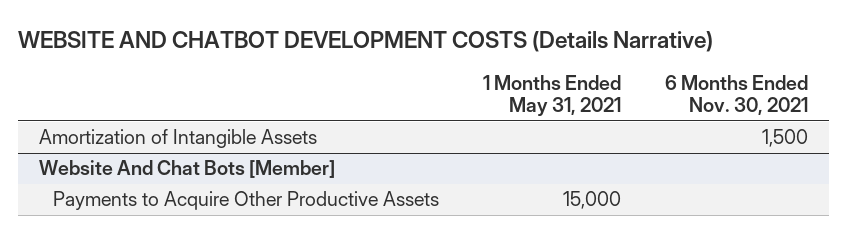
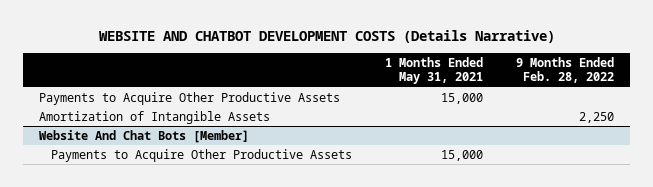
- | 1 Months Ended May 31, 2021 | 6 Months Ended Nov. 30, 2021
+ | 1 Months Ended May 31, 2021 | 9 Months Ended Feb. 28, 2022
+ Payments to Acquire Other Productive Assets | 15,000 |

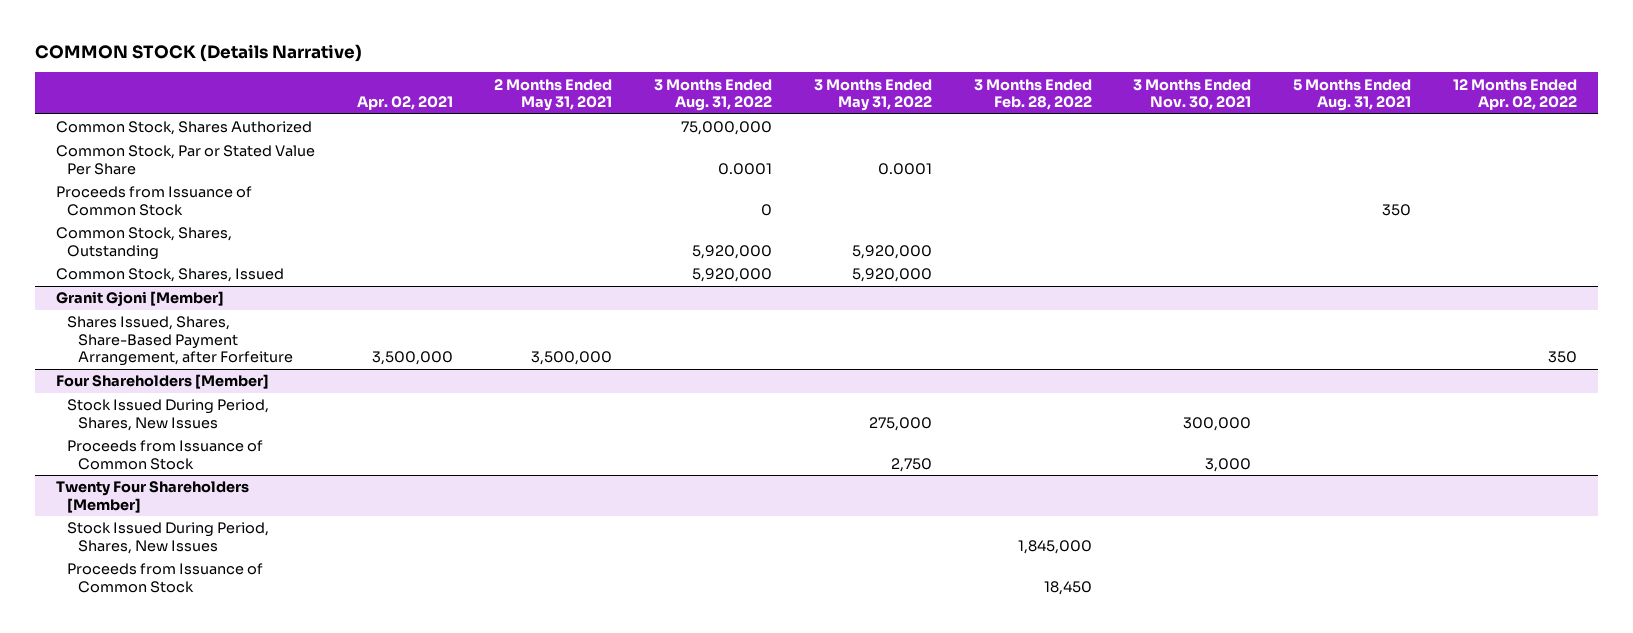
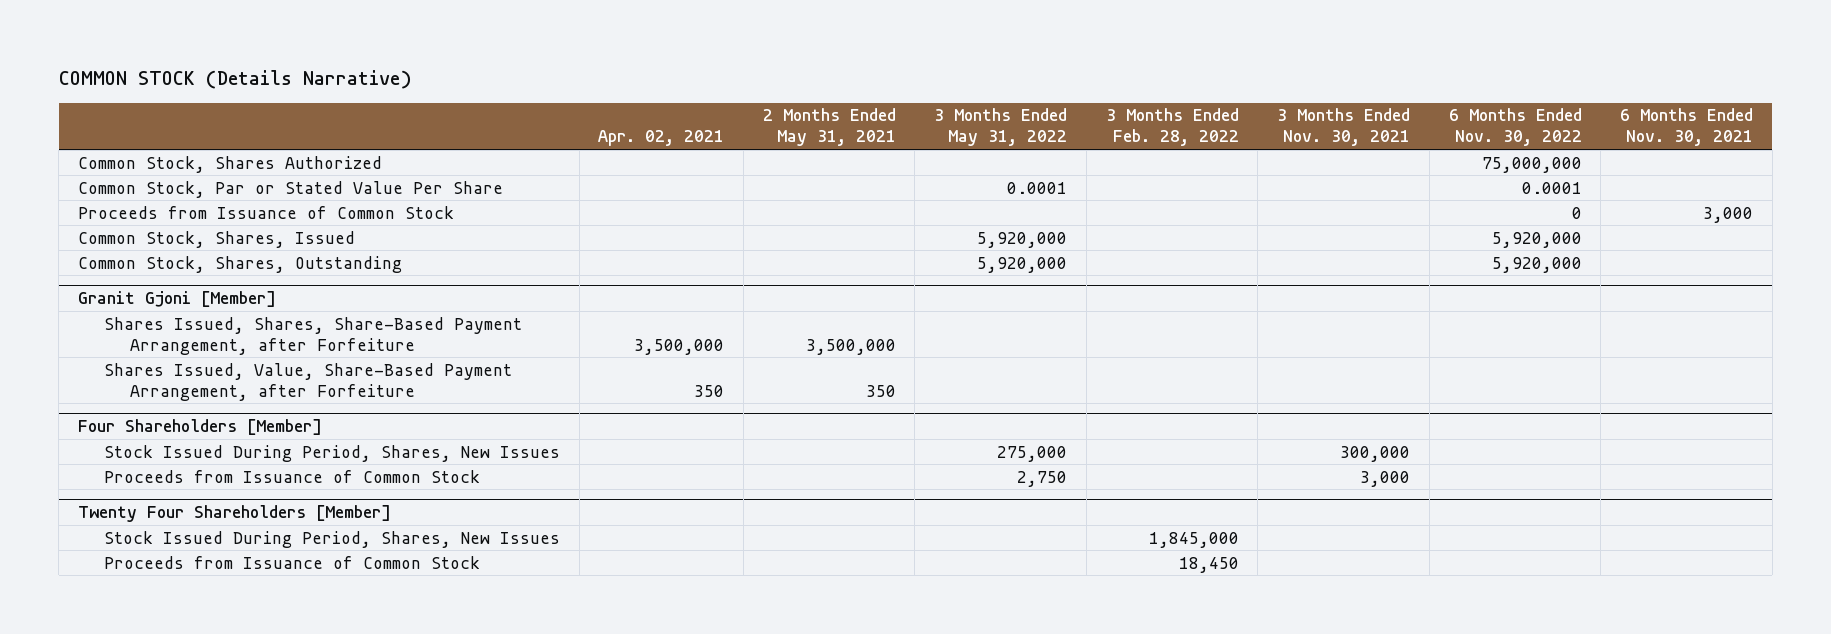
- | Apr. 02, 2021 | 2 Months Ended May 31, 2021 | 3 Months Ended Aug. 31, 2022 | 3 Months Ended May 31, 2022 | 3 Months Ended Feb. 28, 2022 | 3 Months Ended Nov. 30, 2021 | 5 Months Ended Aug. 31, 2021 | 12 Months Ended Apr. 02, 2022
+ | Apr. 02, 2021 | 2 Months Ended May 31, 2021 | 3 Months Ended May 31, 2022 | 3 Months Ended Feb. 28, 2022 | 3 Months Ended Nov. 30, 2021 | 6 Months Ended Nov. 30, 2022 | 6 Months Ended Nov. 30, 2021
moved down: Common Stock, Shares, Outstanding | | | 5,920,000 | | | 5,920,000 |
@ Granit Gjoni [Member]
+ Shares Issued, Value, Share-Based Payment Arrangement, after Forfeiture | 350 | 350 | | | | |

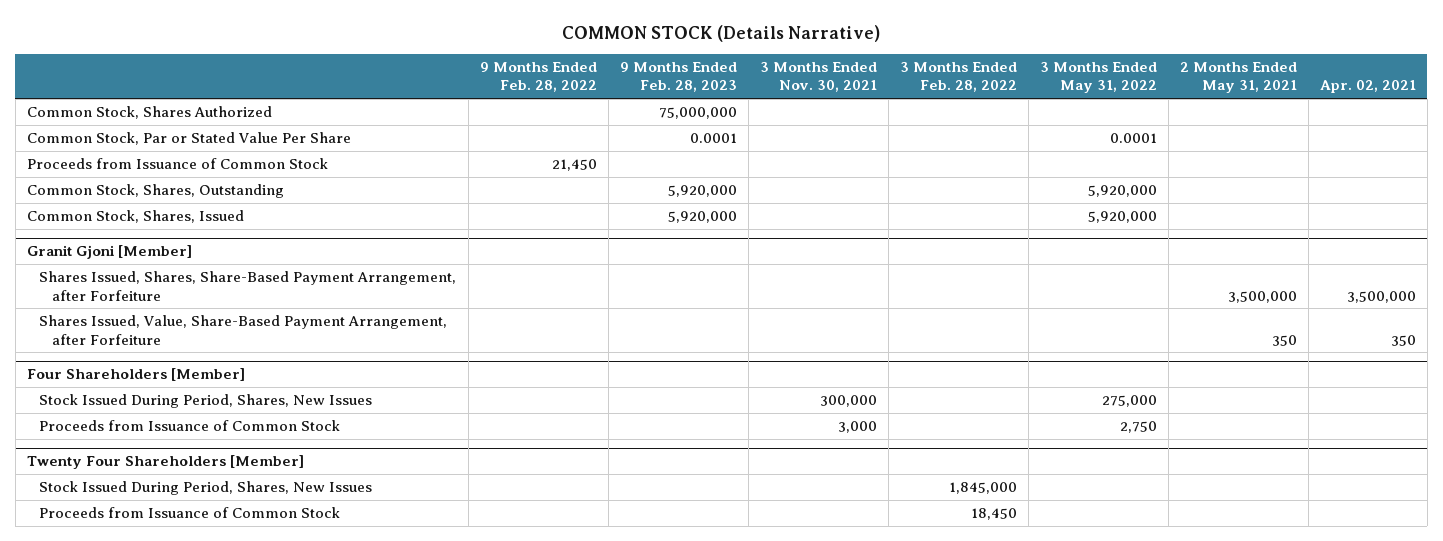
- | Apr. 02, 2021 | 2 Months Ended May 31, 2021 | 3 Months Ended May 31, 2022 | 3 Months Ended Feb. 28, 2022 | 3 Months Ended Nov. 30, 2021 | 6 Months Ended Nov. 30, 2022 | 6 Months Ended Nov. 30, 2021
+ | 9 Months Ended Feb. 28, 2022 | 9 Months Ended Feb. 28, 2023 | 3 Months Ended Nov. 30, 2021 | 3 Months Ended Feb. 28, 2022 | 3 Months Ended May 31, 2022 | 2 Months Ended May 31, 2021 | Apr. 02, 2021
moved down: Common Stock, Shares, Issued | | 5,920,000 | | | 5,920,000 | |

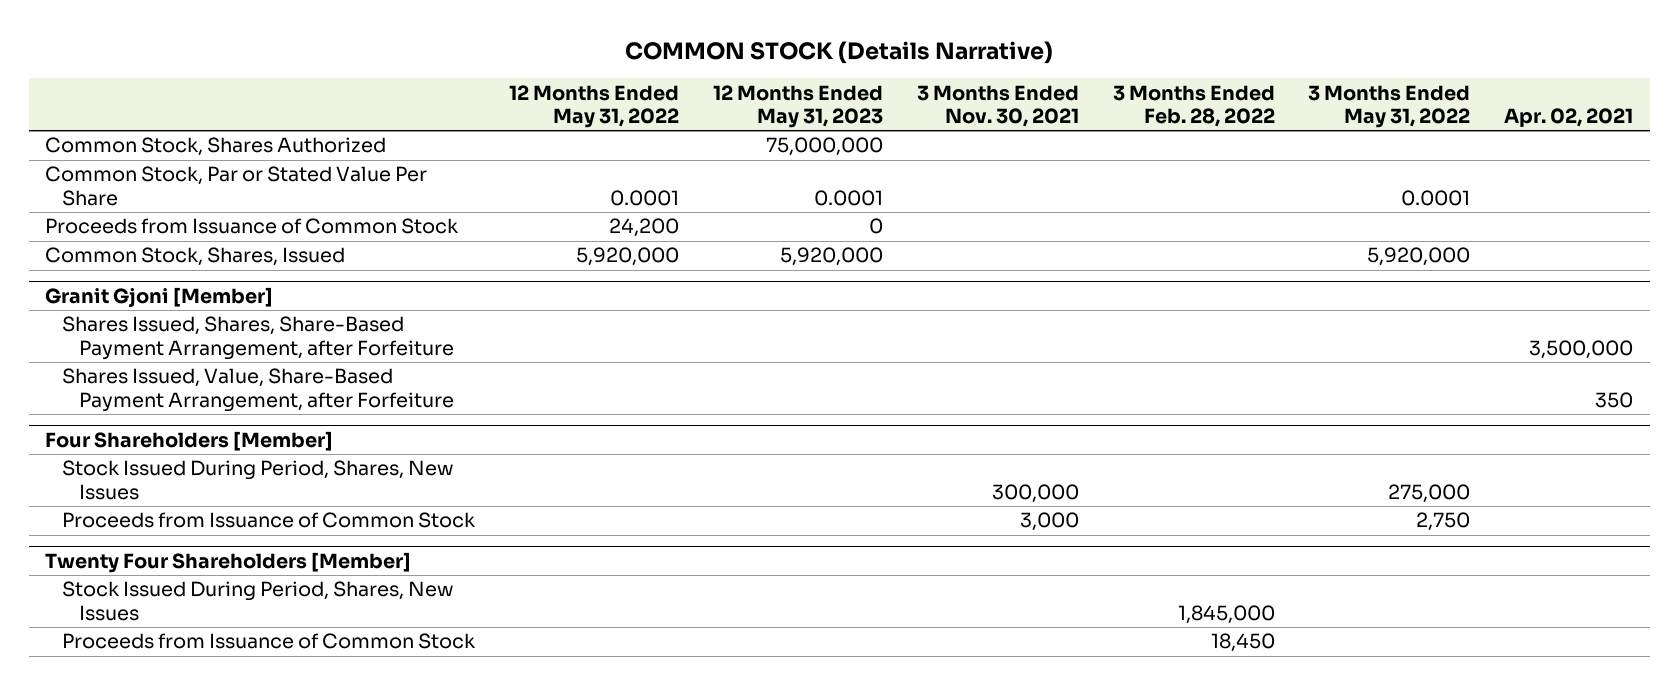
- | 9 Months Ended Feb. 28, 2022 | 9 Months Ended Feb. 28, 2023 | 3 Months Ended Nov. 30, 2021 | 3 Months Ended Feb. 28, 2022 | 3 Months Ended May 31, 2022 | 2 Months Ended May 31, 2021 | Apr. 02, 2021
+ | 12 Months Ended May 31, 2022 | 12 Months Ended May 31, 2023 | 3 Months Ended Nov. 30, 2021 | 3 Months Ended Feb. 28, 2022 | 3 Months Ended May 31, 2022 | Apr. 02, 2021
- Common Stock, Shares, Outstanding | | 5,920,000 | | | 5,920,000 | |

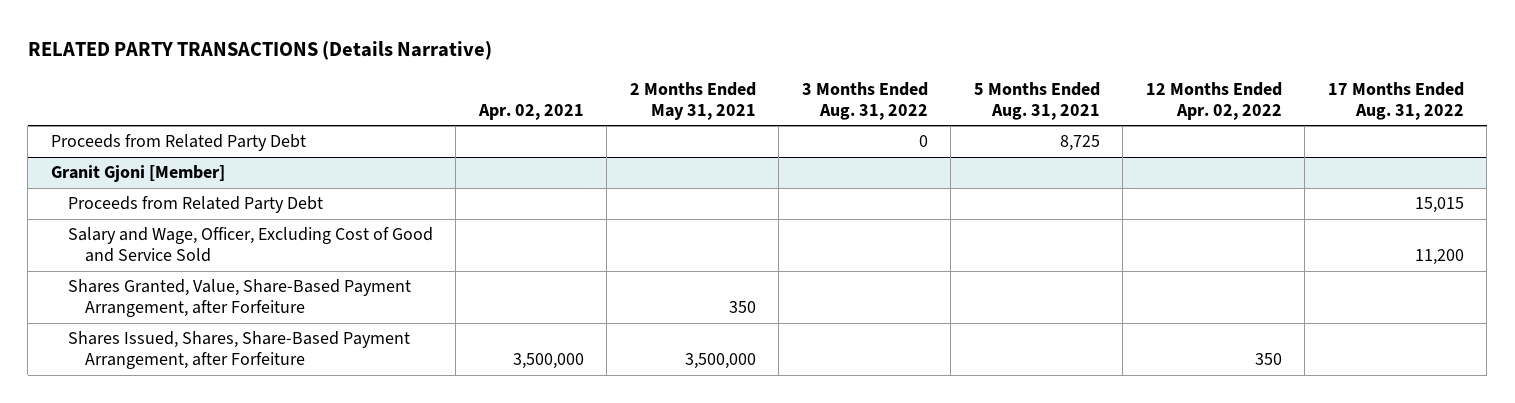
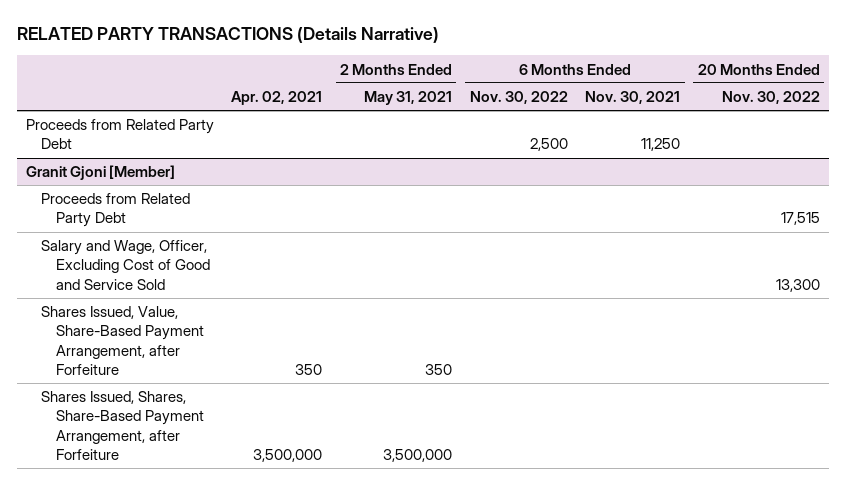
- | Apr. 02, 2021 | 2 Months Ended May 31, 2021 | 3 Months Ended Aug. 31, 2022 | 5 Months Ended Aug. 31, 2021 | 12 Months Ended Apr. 02, 2022 | 17 Months Ended Aug. 31, 2022
+ | Apr. 02, 2021 | 2 Months Ended May 31, 2021 | 6 Months Ended Nov. 30, 2022 | 6 Months Ended Nov. 30, 2021 | 20 Months Ended Nov. 30, 2022
@ Granit Gjoni [Member]
- Shares Granted, Value, Share-Based Payment Arrangement, after Forfeiture | | 350 | | | |
+ Shares Issued, Value, Share-Based Payment Arrangement, after Forfeiture | 350 | 350 | | |

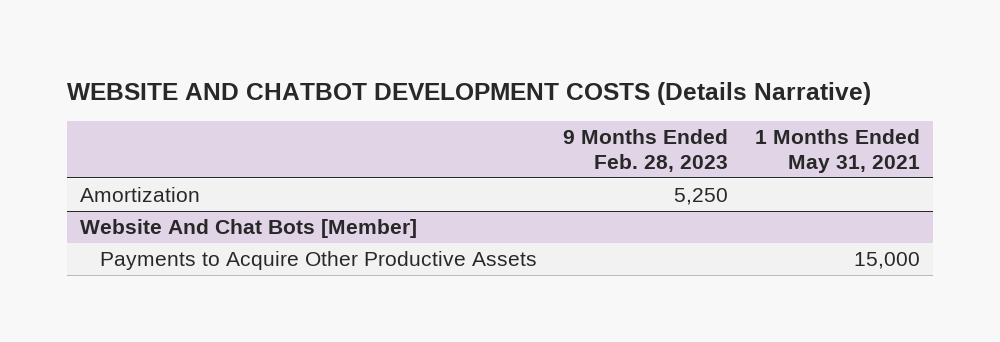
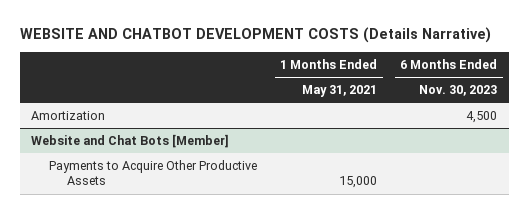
- | 9 Months Ended Feb. 28, 2023 | 1 Months Ended May 31, 2021
+ | 1 Months Ended May 31, 2021 | 6 Months Ended Nov. 30, 2023
- Website And Chat Bots [Member]
+ Website and Chat Bots [Member]

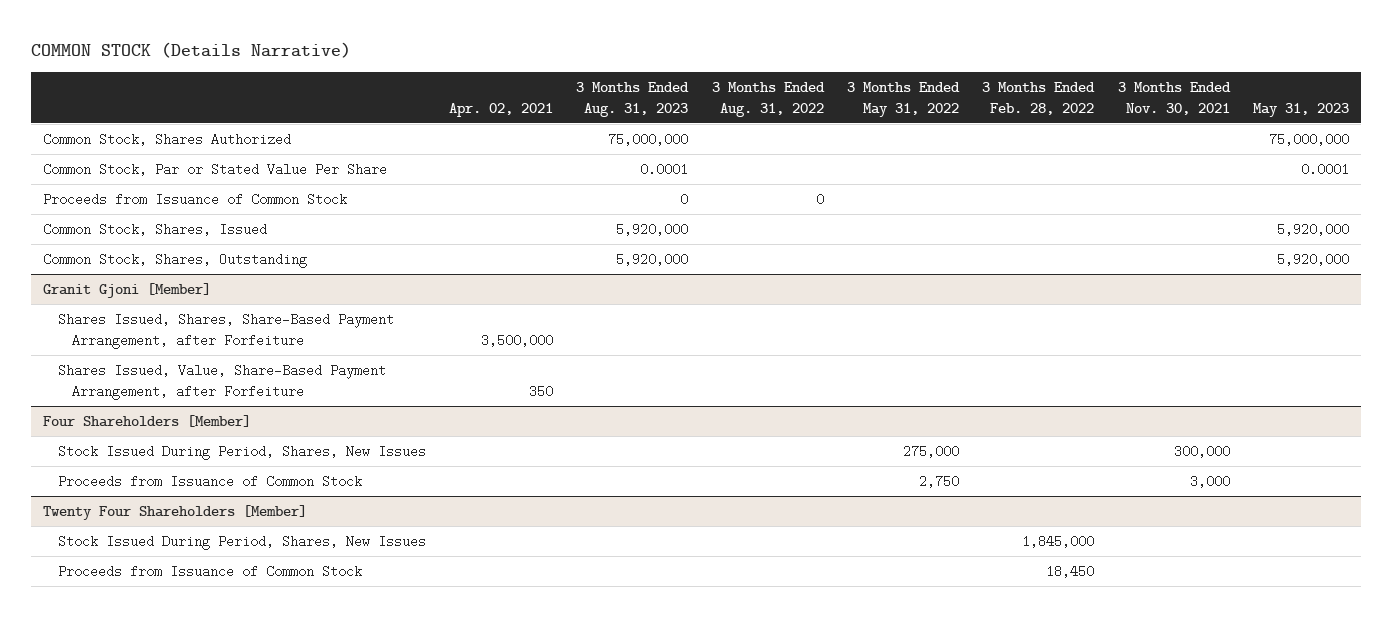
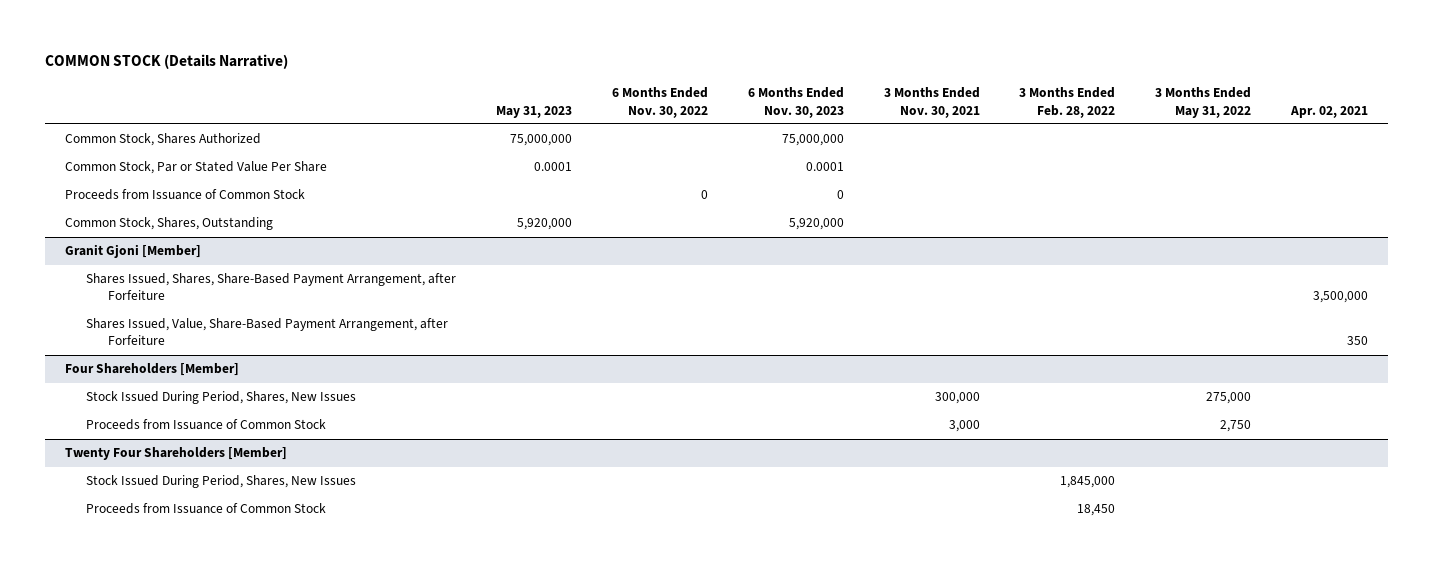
- | Apr. 02, 2021 | 3 Months Ended Aug. 31, 2023 | 3 Months Ended Aug. 31, 2022 | 3 Months Ended May 31, 2022 | 3 Months Ended Feb. 28, 2022 | 3 Months Ended Nov. 30, 2021 | May 31, 2023
+ | May 31, 2023 | 6 Months Ended Nov. 30, 2022 | 6 Months Ended Nov. 30, 2023 | 3 Months Ended Nov. 30, 2021 | 3 Months Ended Feb. 28, 2022 | 3 Months Ended May 31, 2022 | Apr. 02, 2021
- Common Stock, Shares, Issued | | 5,920,000 | | | | | 5,920,000

